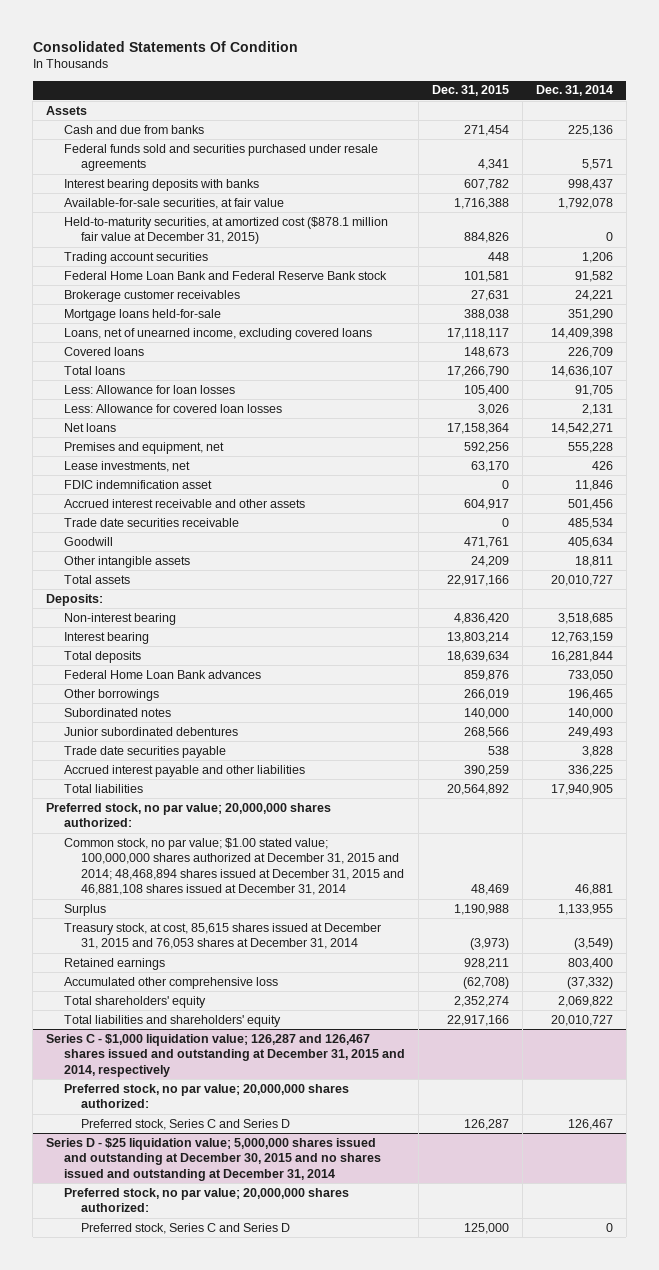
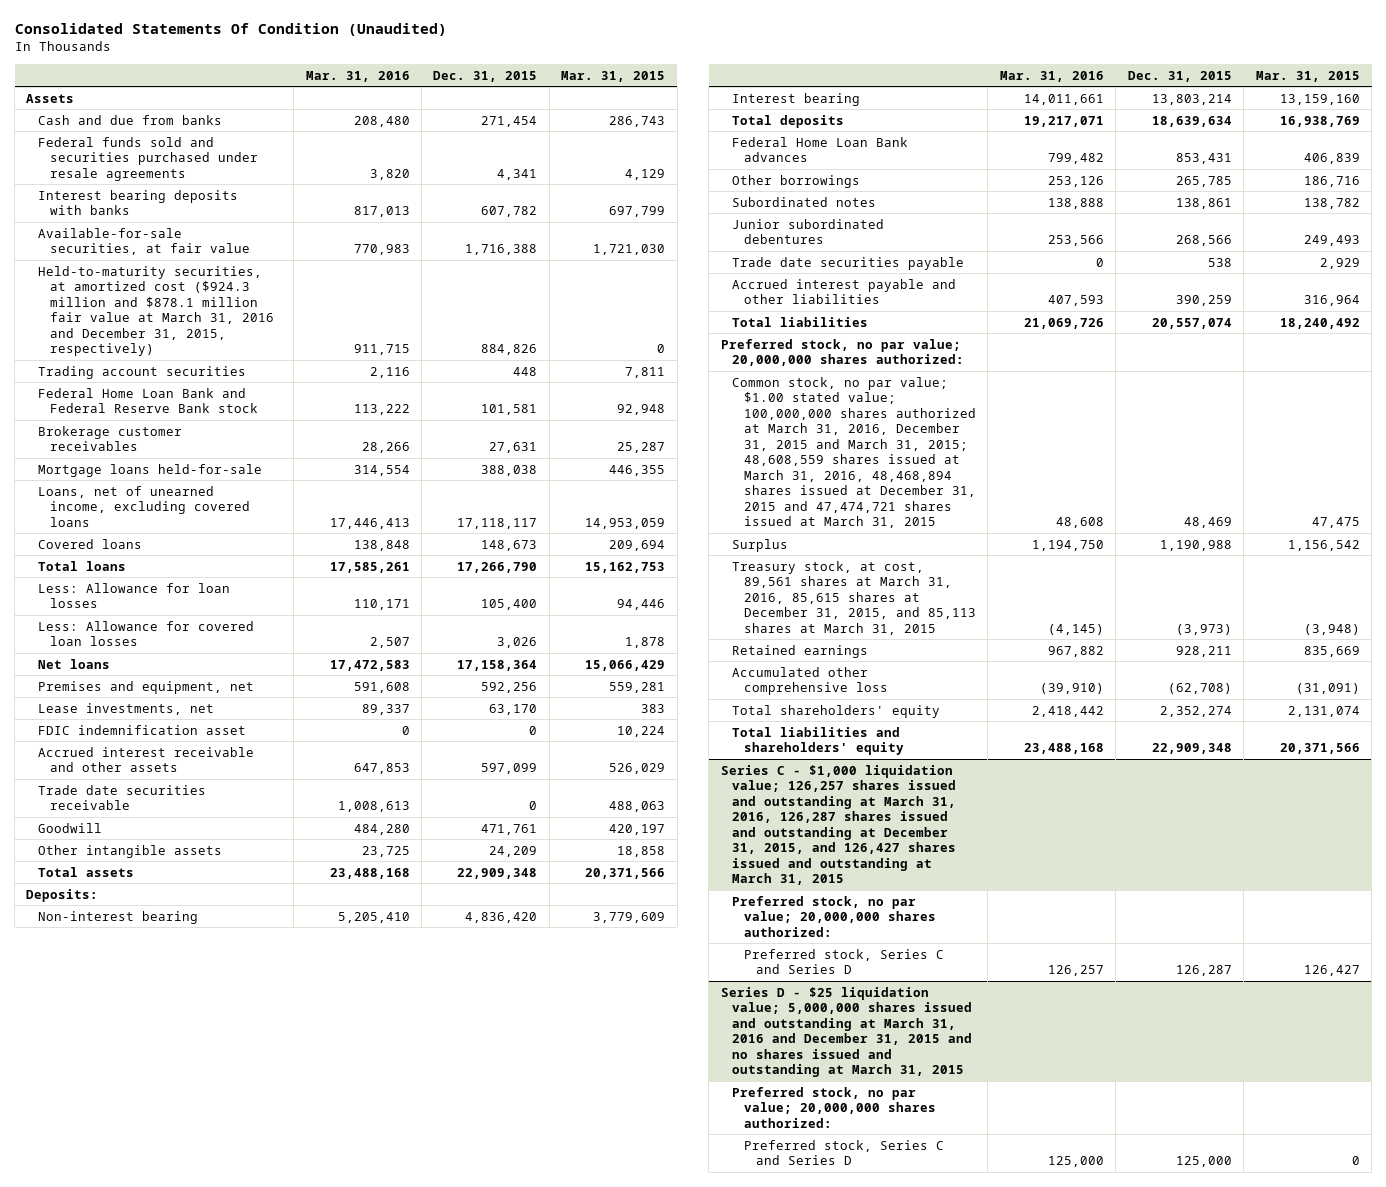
- Consolidated Statements Of Condition
+ Consolidated Statements Of Condition (Unaudited)
- | Dec. 31, 2015 | Dec. 31, 2014
+ | Mar. 31, 2016 | Dec. 31, 2015 | Mar. 31, 2015
- Held-to-maturity securities, at amortized cost ($878.1 million fair value at December 31, 2015) | 884,826 | 0
+ Held-to-maturity securities, at amortized cost ($924.3 million and $878.1 million fair value at March 31, 2016 and December 31, 2015, respectively) | 911,715 | 884,826 | 0
- Accrued interest receivable and other assets | 604,917 | 501,456
+ Accrued interest receivable and other assets | 647,853 | 597,099 | 526,029
- Total assets | 22,917,166 | 20,010,727
+ Total assets | 23,488,168 | 22,909,348 | 20,371,566
- Federal Home Loan Bank advances | 859,876 | 733,050
- Other borrowings | 266,019 | 196,465
- Subordinated notes | 140,000 | 140,000
+ Federal Home Loan Bank advances | 799,482 | 853,431 | 406,839
+ Other borrowings | 253,126 | 265,785 | 186,716
+ Subordinated notes | 138,888 | 138,861 | 138,782
- Total liabilities | 20,564,892 | 17,940,905
+ Total liabilities | 21,069,726 | 20,557,074 | 18,240,492
- Common stock, no par value; $1.00 stated value; 100,000,000 shares authorized at December 31, 2015 and 2014; 48,468,894 shares issued at December 31, 2015 and 46,881,108 shares issued at December 31, 2014 | 48,469 | 46,881
+ Common stock, no par value; $1.00 stated value; 100,000,000 shares authorized at March 31, 2016, December 31, 2015 and March 31, 2015; 48,608,559 shares issued at March 31, 2016, 48,468,894 shares issued at December 31, 2015 and 47,474,721 shares issued at March 31, 2015 | 48,608 | 48,469 | 47,475
- Treasury stock, at cost, 85,615 shares issued at December 31, 2015 and 76,053 shares at December 31, 2014 | (3,973) | (3,549)
+ Treasury stock, at cost, 89,561 shares at March 31, 2016, 85,615 shares at December 31, 2015, and 85,113 shares at March 31, 2015 | (4,145) | (3,973) | (3,948)
- Total liabilities and shareholders' equity | 22,917,166 | 20,010,727
- Series C - $1,000 liquidation value; 126,287 and 126,467 shares issued and outstanding at December 31, 2015 and 2014, respectively
+ Total liabilities and shareholders' equity | 23,488,168 | 22,909,348 | 20,371,566
+ Series C - $1,000 liquidation value; 126,257 shares issued and outstanding at March 31, 2016, 126,287 shares issued and outstanding at December 31, 2015, and 126,427 shares issued and outstanding at March 31, 2015
- Series D - $25 liquidation value; 5,000,000 shares issued and outstanding at December 30, 2015 and no shares issued and outstanding at December 31, 2014
+ Series D - $25 liquidation value; 5,000,000 shares issued and outstanding at March 31, 2016 and December 31, 2015 and no shares issued and outstanding at March 31, 2015

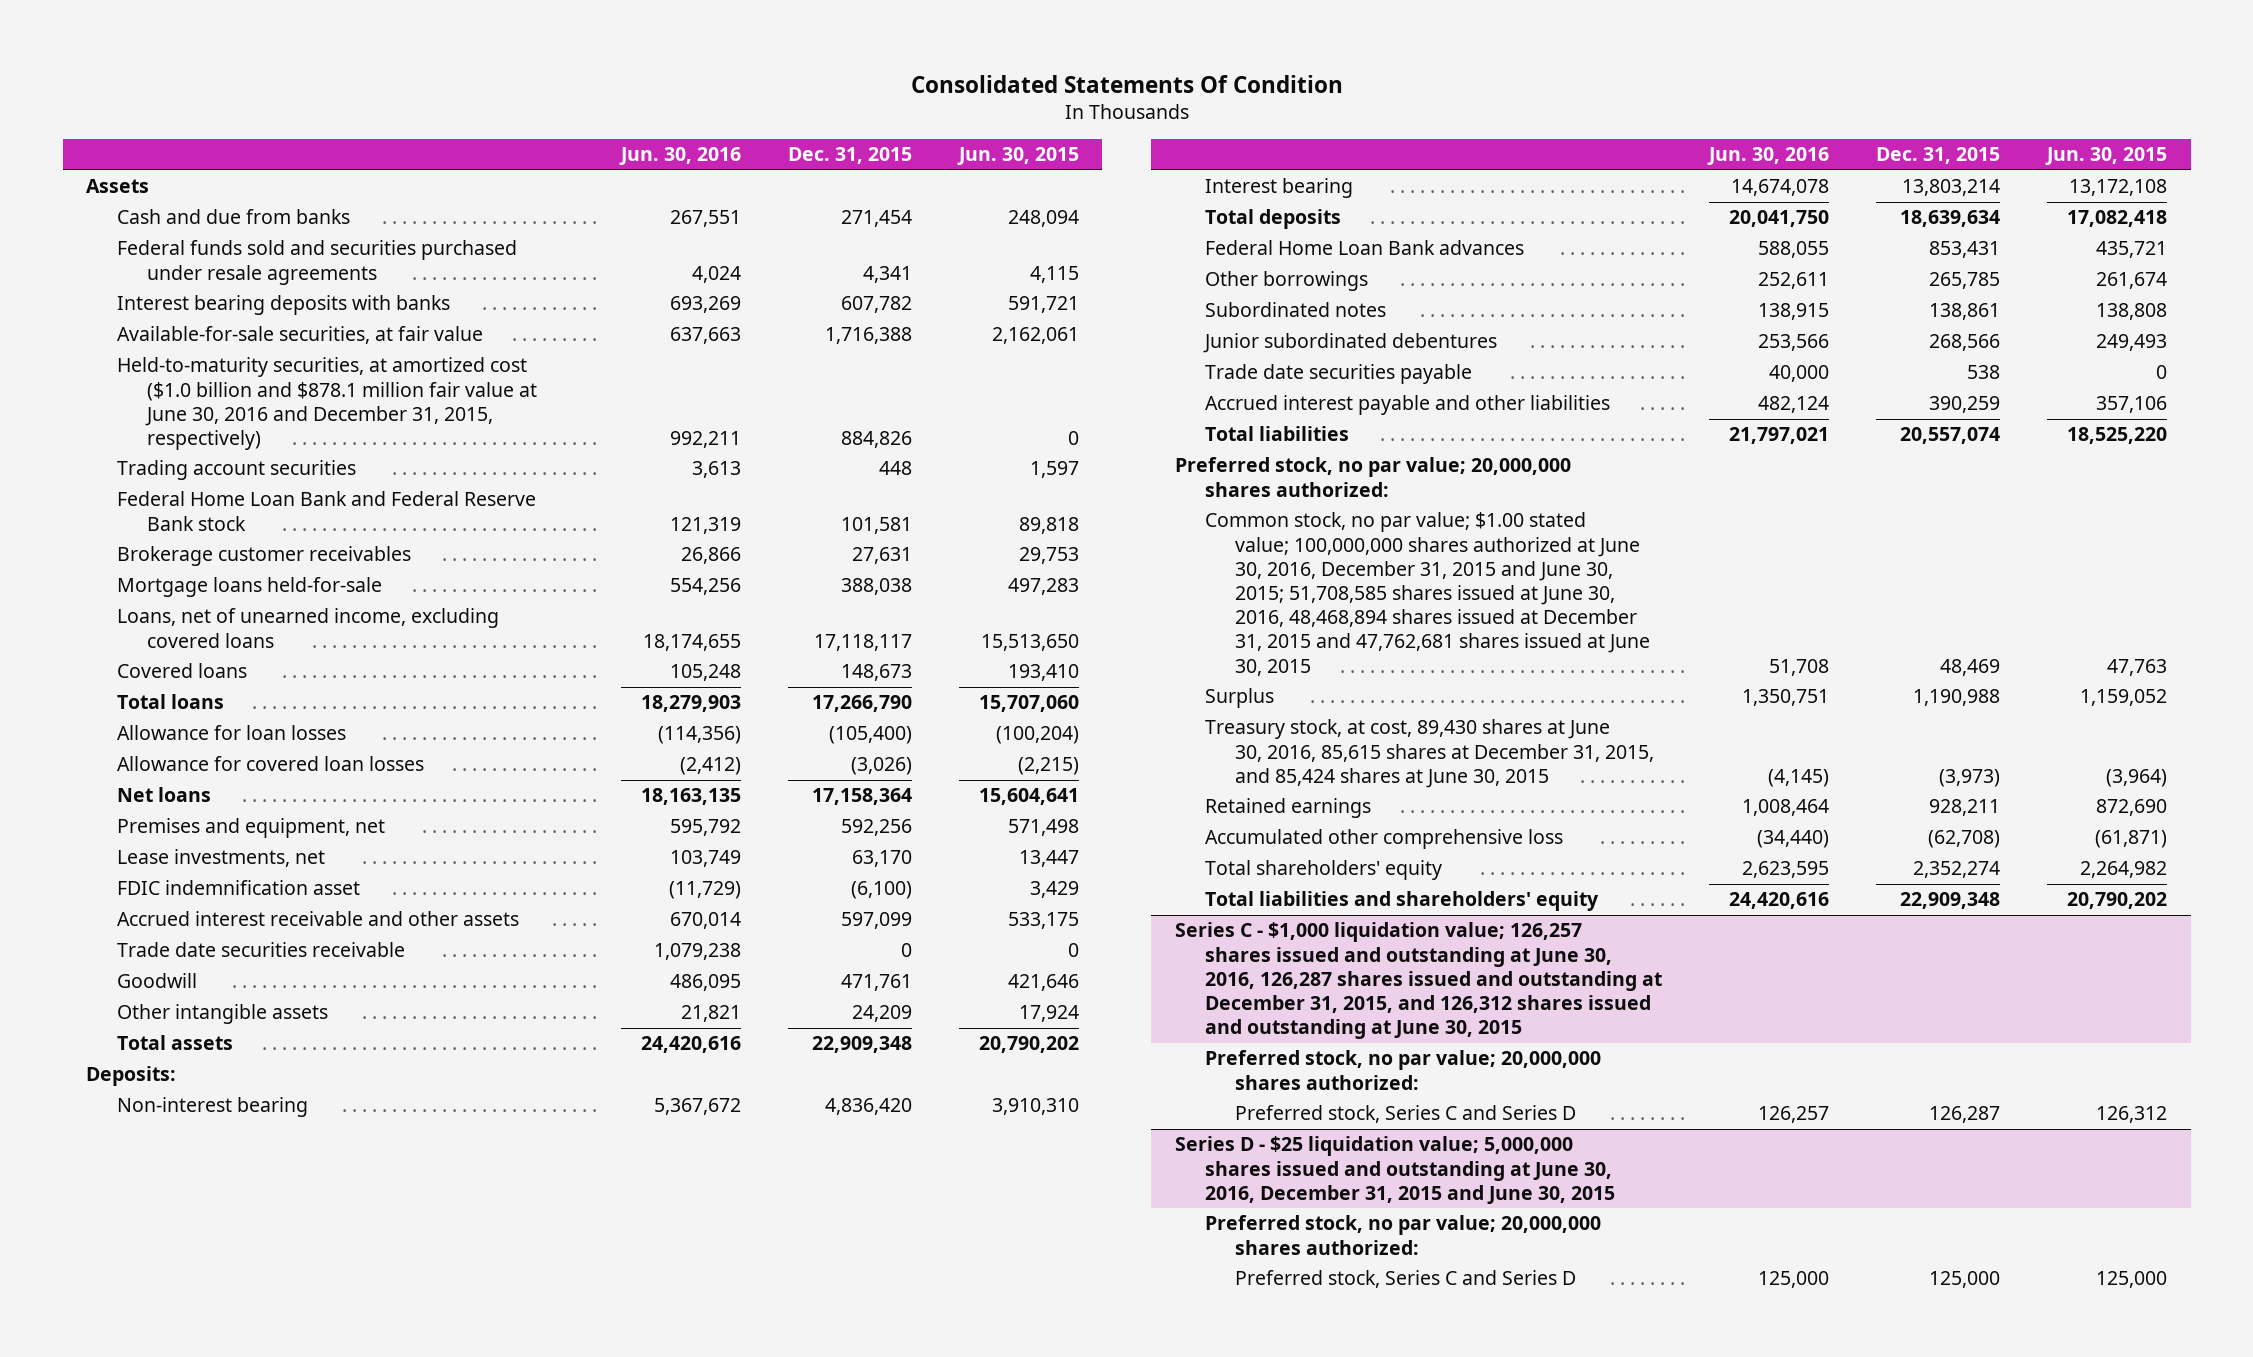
- Consolidated Statements Of Condition (Unaudited)
+ Consolidated Statements Of Condition
- | Mar. 31, 2016 | Dec. 31, 2015 | Mar. 31, 2015
+ | Jun. 30, 2016 | Dec. 31, 2015 | Jun. 30, 2015
- Held-to-maturity securities, at amortized cost ($924.3 million and $878.1 million fair value at March 31, 2016 and December 31, 2015, respectively) | 911,715 | 884,826 | 0
+ Held-to-maturity securities, at amortized cost ($1.0 billion and $878.1 million fair value at June 30, 2016 and December 31, 2015, respectively) | 992,211 | 884,826 | 0
- Less: Allowance for loan losses | 110,171 | 105,400 | 94,446
- Less: Allowance for covered loan losses | 2,507 | 3,026 | 1,878
+ Allowance for loan losses | (114,356) | (105,400) | (100,204)
+ Allowance for covered loan losses | (2,412) | (3,026) | (2,215)
- FDIC indemnification asset | 0 | 0 | 10,224
+ FDIC indemnification asset | (11,729) | (6,100) | 3,429
- Common stock, no par value; $1.00 stated value; 100,000,000 shares authorized at March 31, 2016, December 31, 2015 and March 31, 2015; 48,608,559 shares issued at March 31, 2016, 48,468,894 shares issued at December 31, 2015 and 47,474,721 shares issued at March 31, 2015 | 48,608 | 48,469 | 47,475
+ Common stock, no par value; $1.00 stated value; 100,000,000 shares authorized at June 30, 2016, December 31, 2015 and June 30, 2015; 51,708,585 shares issued at June 30, 2016, 48,468,894 shares issued at December 31, 2015 and 47,762,681 shares issued at June 30, 2015 | 51,708 | 48,469 | 47,763
- Treasury stock, at cost, 89,561 shares at March 31, 2016, 85,615 shares at December 31, 2015, and 85,113 shares at March 31, 2015 | (4,145) | (3,973) | (3,948)
+ Treasury stock, at cost, 89,430 shares at June 30, 2016, 85,615 shares at December 31, 2015, and 85,424 shares at June 30, 2015 | (4,145) | (3,973) | (3,964)
- Series C - $1,000 liquidation value; 126,257 shares issued and outstanding at March 31, 2016, 126,287 shares issued and outstanding at December 31, 2015, and 126,427 shares issued and outstanding at March 31, 2015
+ Series C - $1,000 liquidation value; 126,257 shares issued and outstanding at June 30, 2016, 126,287 shares issued and outstanding at December 31, 2015, and 126,312 shares issued and outstanding at June 30, 2015
- Series D - $25 liquidation value; 5,000,000 shares issued and outstanding at March 31, 2016 and December 31, 2015 and no shares issued and outstanding at March 31, 2015
+ Series D - $25 liquidation value; 5,000,000 shares issued and outstanding at June 30, 2016, December 31, 2015 and June 30, 2015

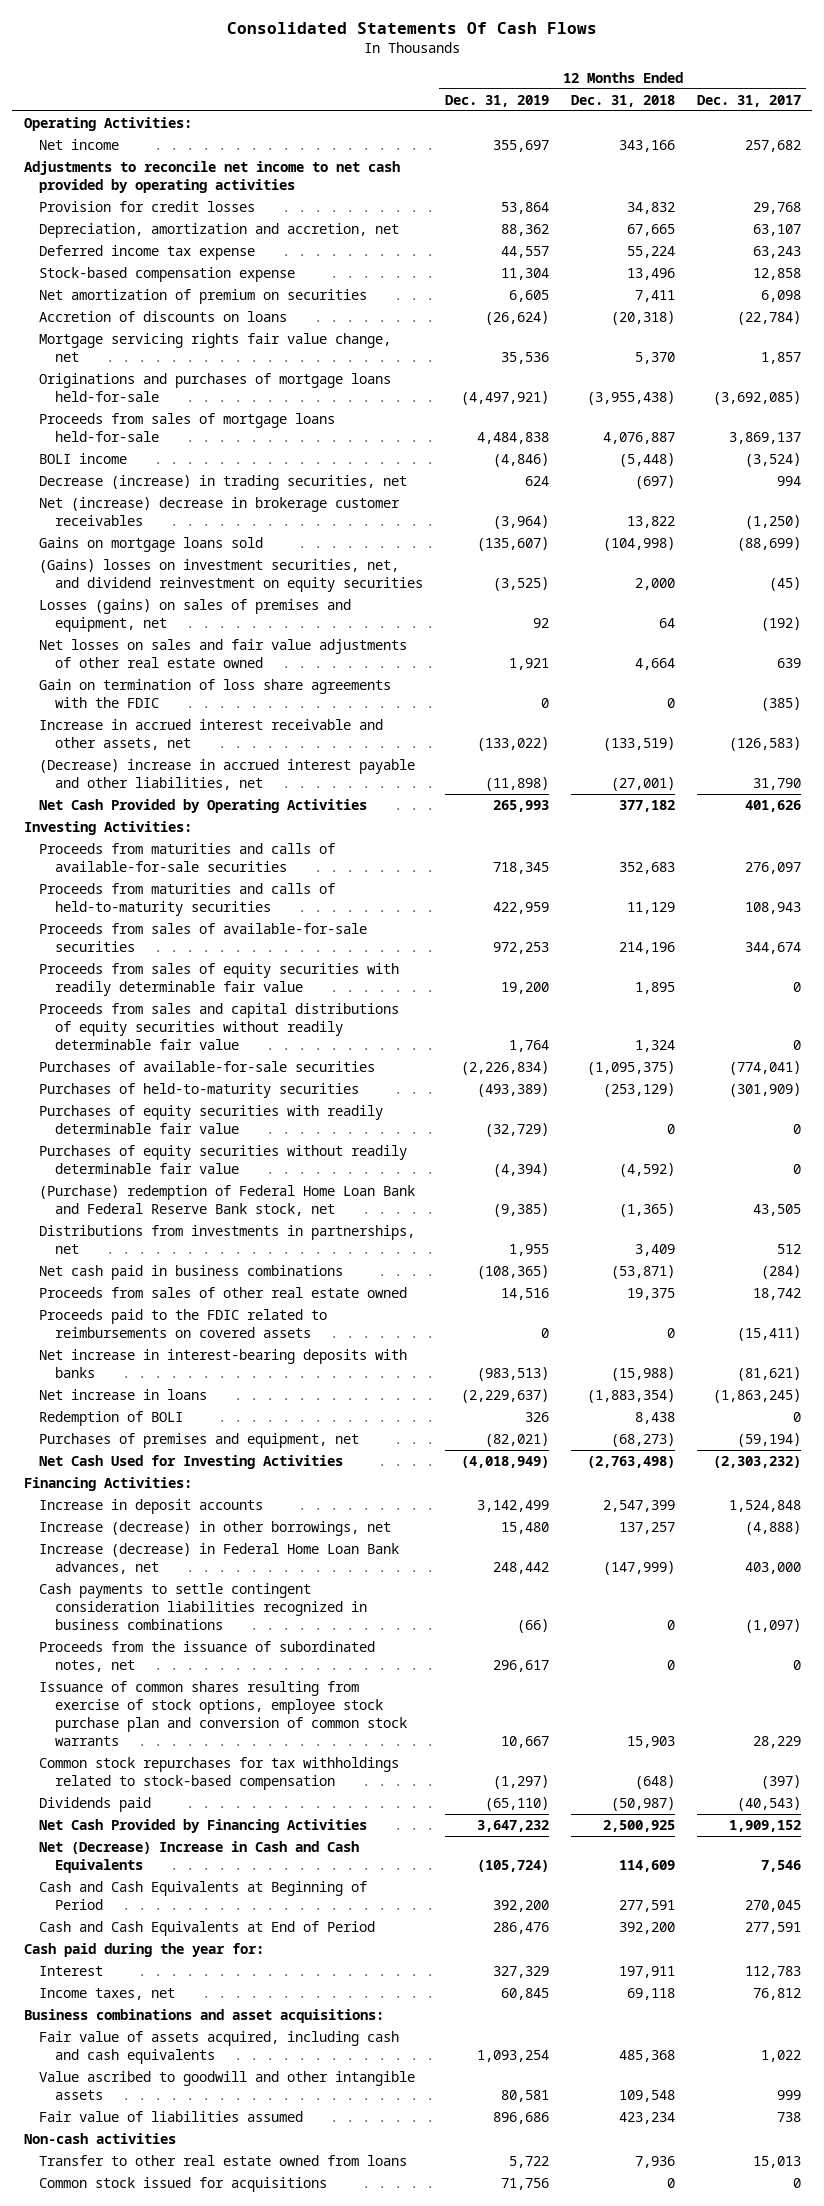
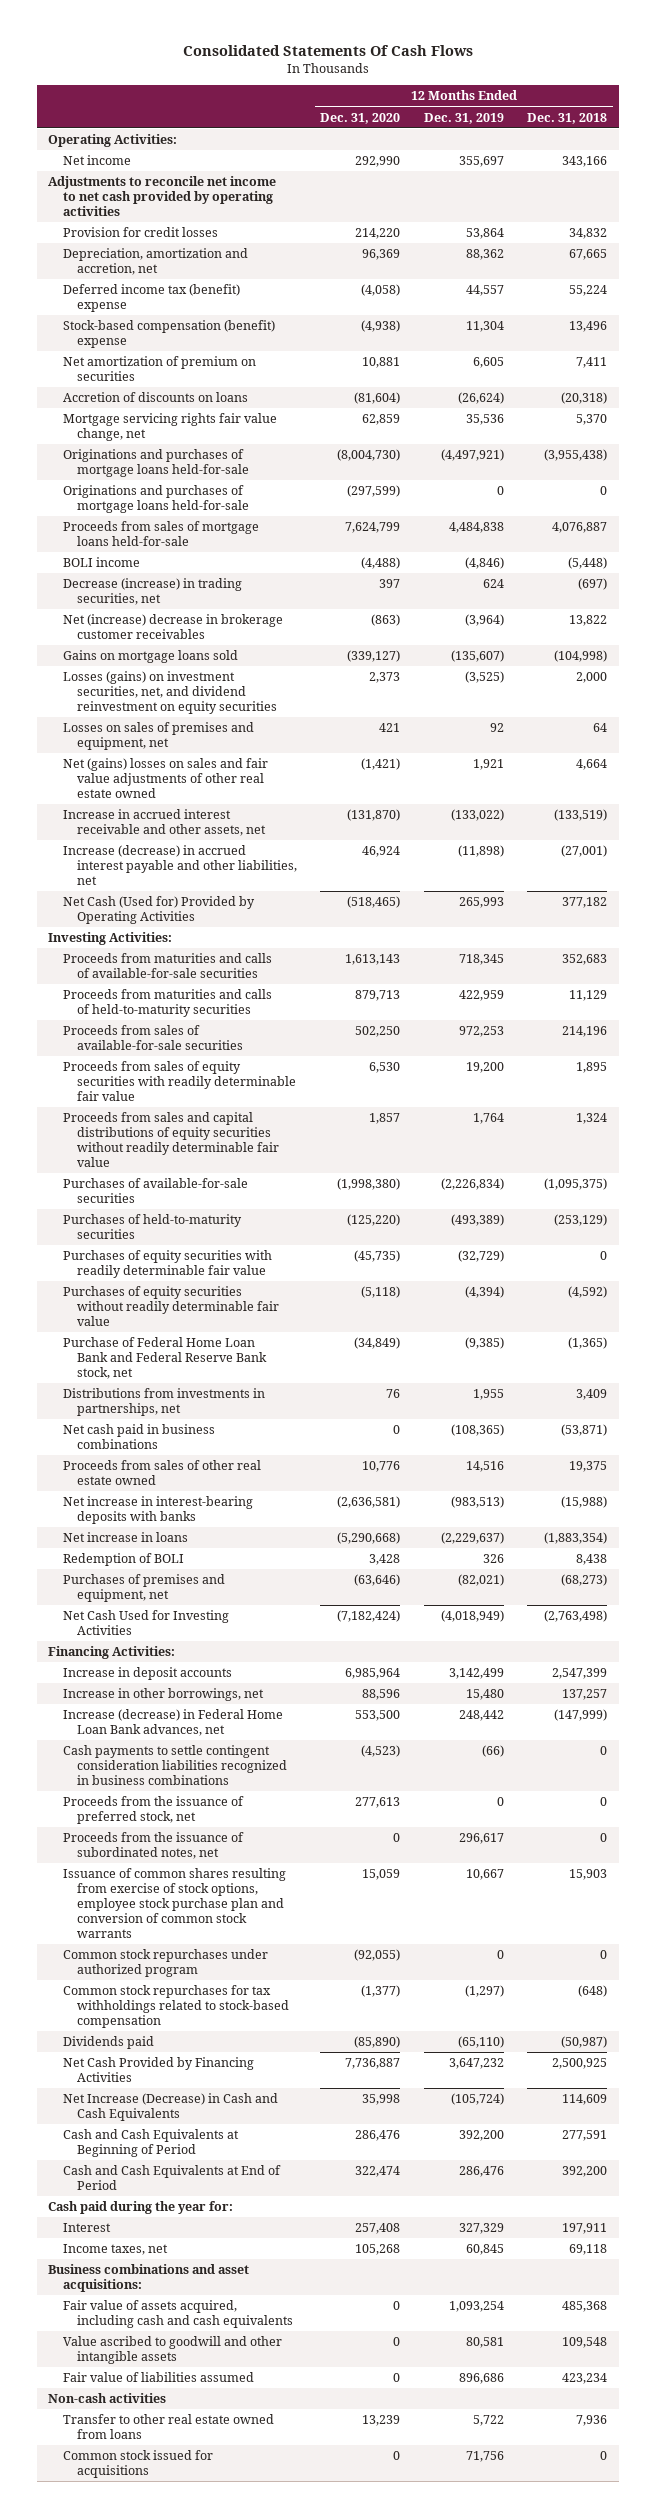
- | 12 Months Ended Dec. 31, 2019 | 12 Months Ended Dec. 31, 2018 | 12 Months Ended Dec. 31, 2017
+ | 12 Months Ended Dec. 31, 2020 | 12 Months Ended Dec. 31, 2019 | 12 Months Ended Dec. 31, 2018
- Deferred income tax expense | 44,557 | 55,224 | 63,243
- Stock-based compensation expense | 11,304 | 13,496 | 12,858
+ Deferred income tax (benefit) expense | (4,058) | 44,557 | 55,224
+ Stock-based compensation (benefit) expense | (4,938) | 11,304 | 13,496
+ Originations and purchases of mortgage loans held-for-sale | (297,599) | 0 | 0
- (Gains) losses on investment securities, net, and dividend reinvestment on equity securities | (3,525) | 2,000 | (45)
- Losses (gains) on sales of premises and equipment, net | 92 | 64 | (192)
- Net losses on sales and fair value adjustments of other real estate owned | 1,921 | 4,664 | 639
- Gain on termination of loss share agreements with the FDIC | 0 | 0 | (385)
+ Losses (gains) on investment securities, net, and dividend reinvestment on equity securities | 2,373 | (3,525) | 2,000
+ Losses on sales of premises and equipment, net | 421 | 92 | 64
+ Net (gains) losses on sales and fair value adjustments of other real estate owned | (1,421) | 1,921 | 4,664
- (Decrease) increase in accrued interest payable and other liabilities, net | (11,898) | (27,001) | 31,790
- Net Cash Provided by Operating Activities | 265,993 | 377,182 | 401,626
+ Increase (decrease) in accrued interest payable and other liabilities, net | 46,924 | (11,898) | (27,001)
+ Net Cash (Used for) Provided by Operating Activities | (518,465) | 265,993 | 377,182
- (Purchase) redemption of Federal Home Loan Bank and Federal Reserve Bank stock, net | (9,385) | (1,365) | 43,505
+ Purchase of Federal Home Loan Bank and Federal Reserve Bank stock, net | (34,849) | (9,385) | (1,365)
- Proceeds paid to the FDIC related to reimbursements on covered assets | 0 | 0 | (15,411)
- Increase (decrease) in other borrowings, net | 15,480 | 137,257 | (4,888)
+ Increase in other borrowings, net | 88,596 | 15,480 | 137,257
+ Proceeds from the issuance of preferred stock, net | 277,613 | 0 | 0
+ Common stock repurchases under authorized program | (92,055) | 0 | 0
- Net (Decrease) Increase in Cash and Cash Equivalents | (105,724) | 114,609 | 7,546
+ Net Increase (Decrease) in Cash and Cash Equivalents | 35,998 | (105,724) | 114,609

